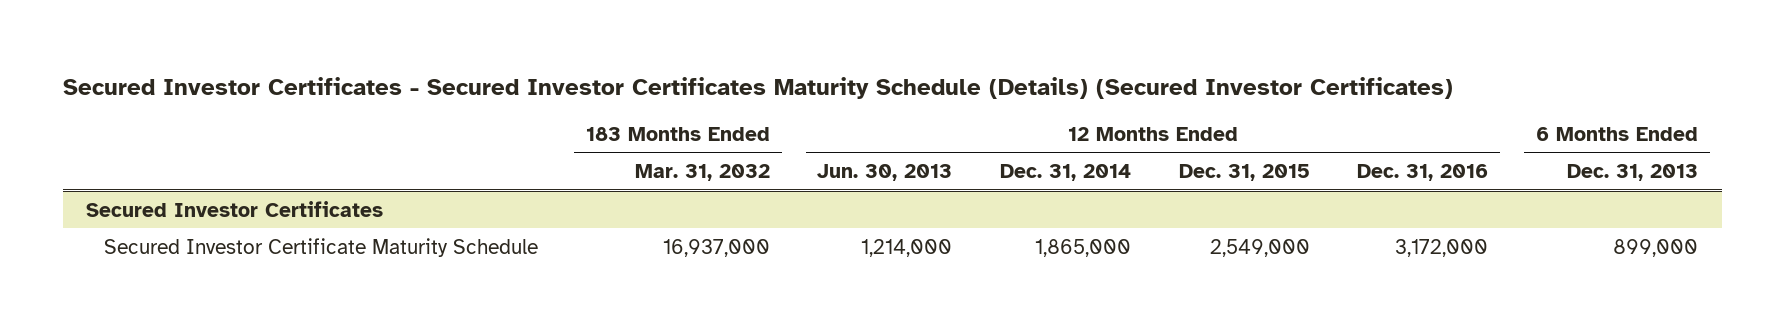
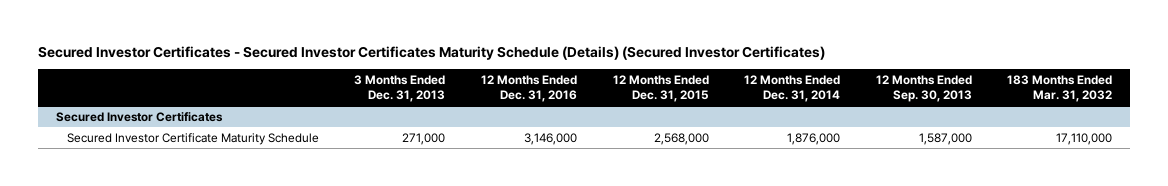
- | 183 Months Ended Mar. 31, 2032 | 12 Months Ended Jun. 30, 2013 | 12 Months Ended Dec. 31, 2014 | 12 Months Ended Dec. 31, 2015 | 12 Months Ended Dec. 31, 2016 | 6 Months Ended Dec. 31, 2013
+ | 3 Months Ended Dec. 31, 2013 | 12 Months Ended Dec. 31, 2016 | 12 Months Ended Dec. 31, 2015 | 12 Months Ended Dec. 31, 2014 | 12 Months Ended Sep. 30, 2013 | 183 Months Ended Mar. 31, 2032
@ Secured Investor Certificates
- Secured Investor Certificate Maturity Schedule | 16,937,000 | 1,214,000 | 1,865,000 | 2,549,000 | 3,172,000 | 899,000
+ Secured Investor Certificate Maturity Schedule | 271,000 | 3,146,000 | 2,568,000 | 1,876,000 | 1,587,000 | 17,110,000

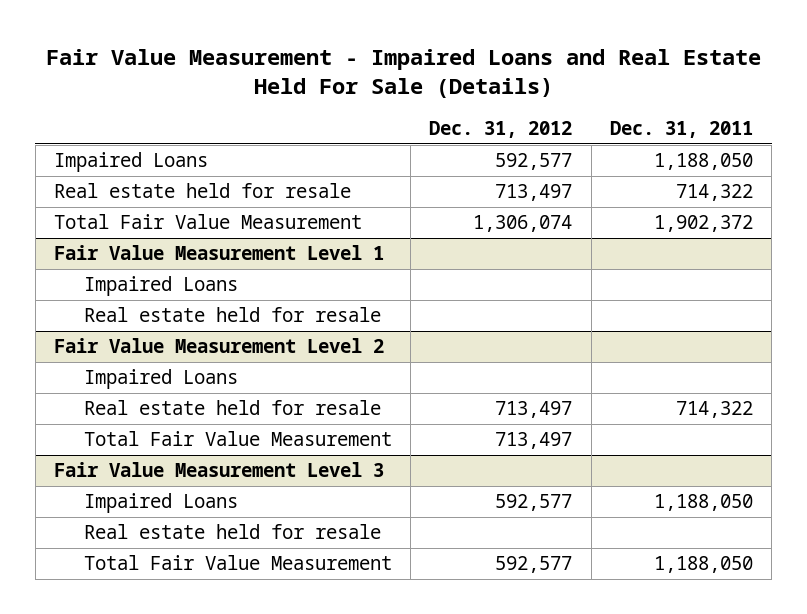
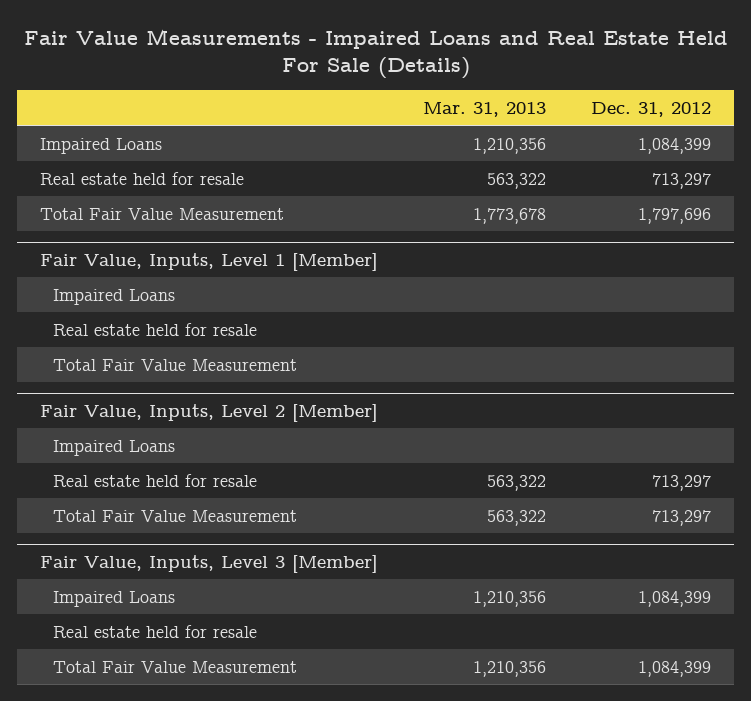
- Fair Value Measurement - Impaired Loans and Real Estate Held For Sale (Details)
+ Fair Value Measurements - Impaired Loans and Real Estate Held For Sale (Details)
- | Dec. 31, 2012 | Dec. 31, 2011
+ | Mar. 31, 2013 | Dec. 31, 2012
- Impaired Loans | 592,577 | 1,188,050
- Real estate held for resale | 713,497 | 714,322
- Total Fair Value Measurement | 1,306,074 | 1,902,372
- Fair Value Measurement Level 1
+ Impaired Loans | 1,210,356 | 1,084,399
+ Real estate held for resale | 563,322 | 713,297
+ Total Fair Value Measurement | 1,773,678 | 1,797,696
+ Fair Value, Inputs, Level 1 [Member]
- Fair Value Measurement Level 2
+ Total Fair Value Measurement
+ Fair Value, Inputs, Level 2 [Member]
- Real estate held for resale | 713,497 | 714,322
- Total Fair Value Measurement | 713,497 |
- Fair Value Measurement Level 3
- Impaired Loans | 592,577 | 1,188,050
+ Real estate held for resale | 563,322 | 713,297
+ Total Fair Value Measurement | 563,322 | 713,297
+ Fair Value, Inputs, Level 3 [Member]
+ Impaired Loans | 1,210,356 | 1,084,399
- Total Fair Value Measurement | 592,577 | 1,188,050
+ Total Fair Value Measurement | 1,210,356 | 1,084,399

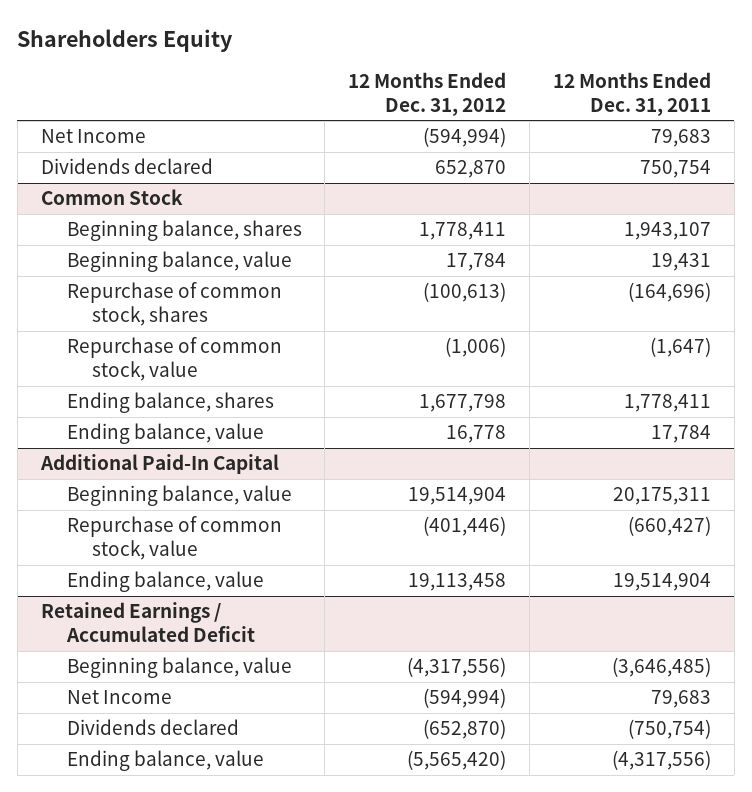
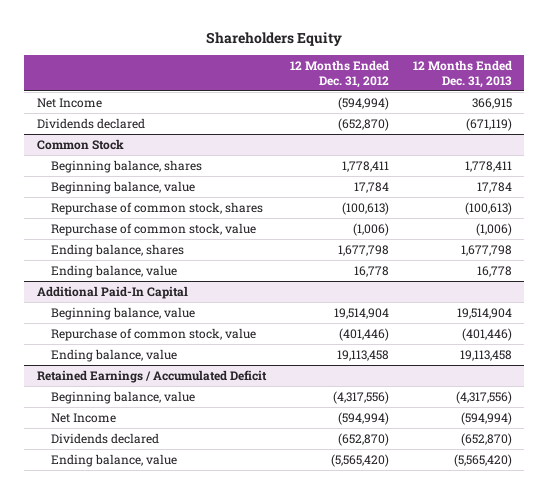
- | 12 Months Ended Dec. 31, 2012 | 12 Months Ended Dec. 31, 2011
+ | 12 Months Ended Dec. 31, 2012 | 12 Months Ended Dec. 31, 2013
- Dividends declared | 652,870 | 750,754
+ Dividends declared | (652,870) | (671,119)

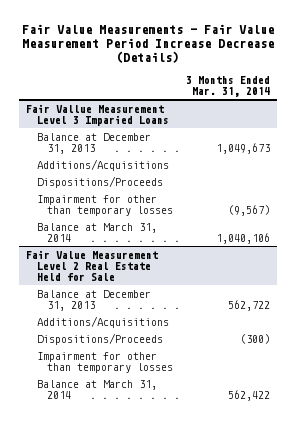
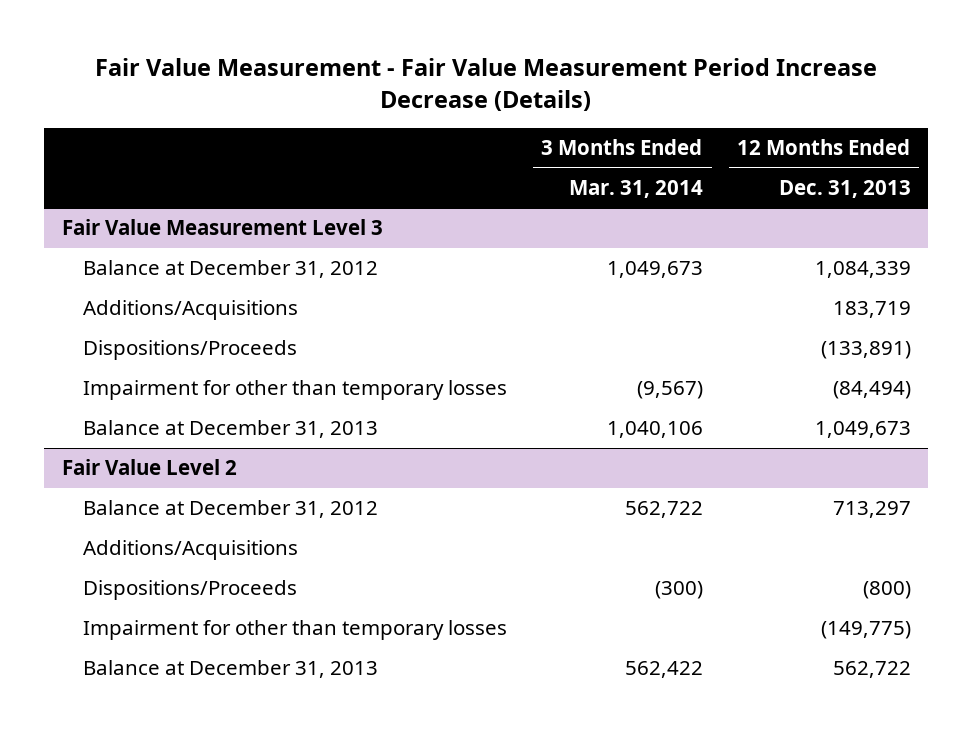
- Fair Value Measurements - Fair Value Measurement Period Increase Decrease (Details)
+ Fair Value Measurement - Fair Value Measurement Period Increase Decrease (Details)
- | 3 Months Ended Mar. 31, 2014
+ | 3 Months Ended Mar. 31, 2014 | 12 Months Ended Dec. 31, 2013
- Fair Vallue Measurement Level 3 Imparied Loans
- Balance at December 31, 2013 | 1,049,673
+ Fair Value Measurement Level 3
+ Balance at December 31, 2012 | 1,049,673 | 1,084,339
- Balance at March 31, 2014 | 1,040,106
- Fair Value Measurement Level 2 Real Estate Held for Sale
- Balance at December 31, 2013 | 562,722
+ Balance at December 31, 2013 | 1,040,106 | 1,049,673
+ Fair Value Level 2
+ Balance at December 31, 2012 | 562,722 | 713,297
- Balance at March 31, 2014 | 562,422
+ Balance at December 31, 2013 | 562,422 | 562,722

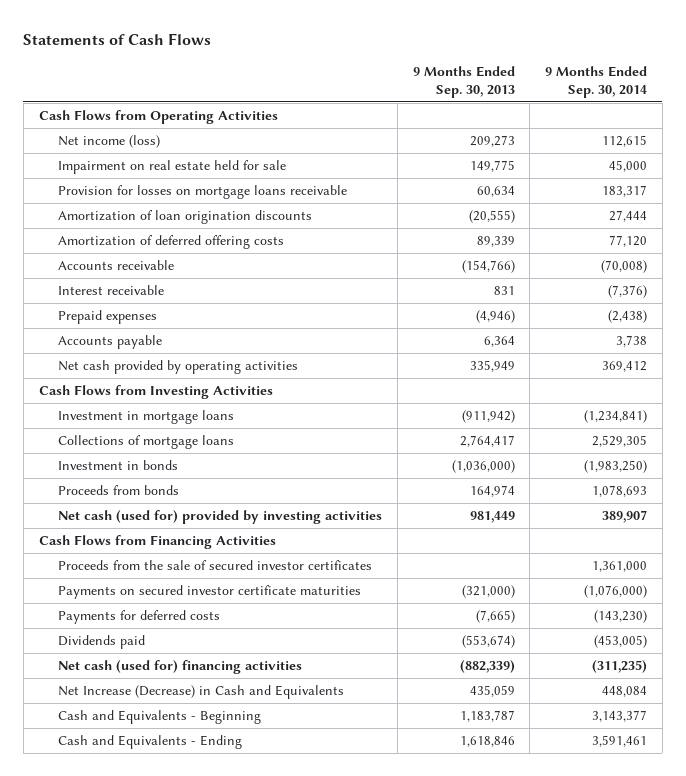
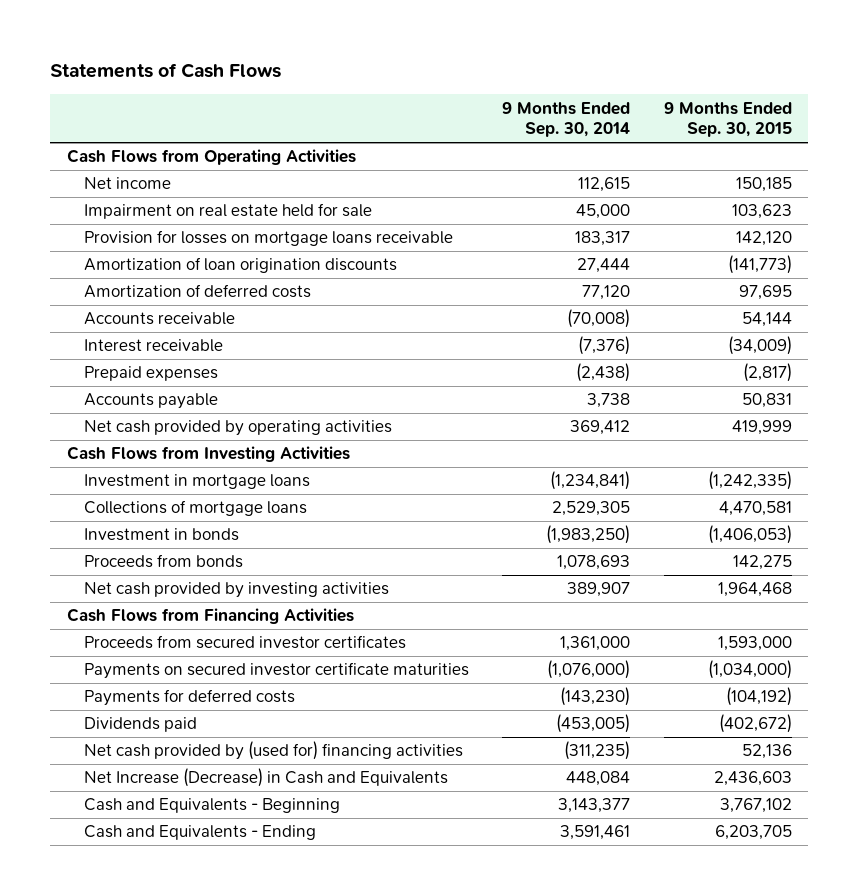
- | 9 Months Ended Sep. 30, 2013 | 9 Months Ended Sep. 30, 2014
+ | 9 Months Ended Sep. 30, 2014 | 9 Months Ended Sep. 30, 2015
- Net income (loss) | 209,273 | 112,615
+ Net income | 112,615 | 150,185
- Amortization of deferred offering costs | 89,339 | 77,120
+ Amortization of deferred costs | 77,120 | 97,695
- Net cash (used for) provided by investing activities | 981,449 | 389,907
+ Net cash provided by investing activities | 389,907 | 1,964,468
- Proceeds from the sale of secured investor certificates | | 1,361,000
+ Proceeds from secured investor certificates | 1,361,000 | 1,593,000
- Net cash (used for) financing activities | (882,339) | (311,235)
+ Net cash provided by (used for) financing activities | (311,235) | 52,136

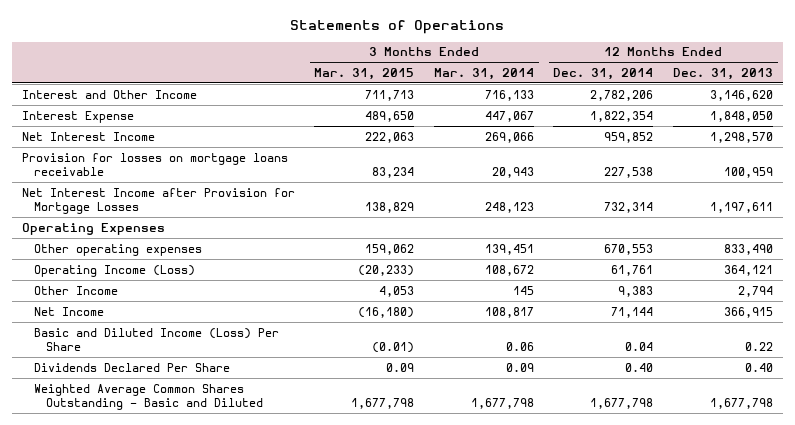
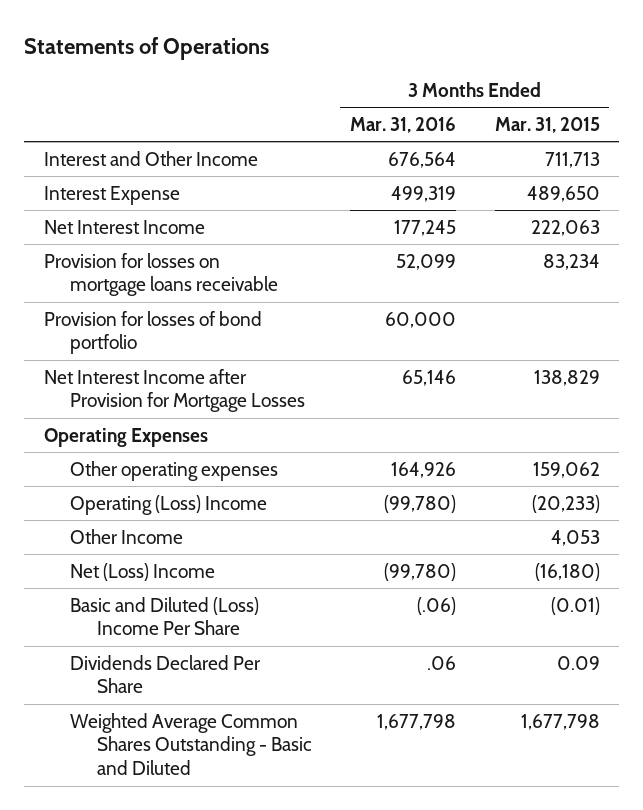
- | 3 Months Ended Mar. 31, 2015 | 3 Months Ended Mar. 31, 2014 | 12 Months Ended Dec. 31, 2014 | 12 Months Ended Dec. 31, 2013
+ | 3 Months Ended Mar. 31, 2016 | 3 Months Ended Mar. 31, 2015
+ Provision for losses of bond portfolio | 60,000 |
- Operating Income (Loss) | (20,233) | 108,672 | 61,761 | 364,121
+ Operating (Loss) Income | (99,780) | (20,233)
- Net Income | (16,180) | 108,817 | 71,144 | 366,915
- Basic and Diluted Income (Loss) Per Share | (0.01) | 0.06 | 0.04 | 0.22
+ Net (Loss) Income | (99,780) | (16,180)
+ Basic and Diluted (Loss) Income Per Share | (.06) | (0.01)

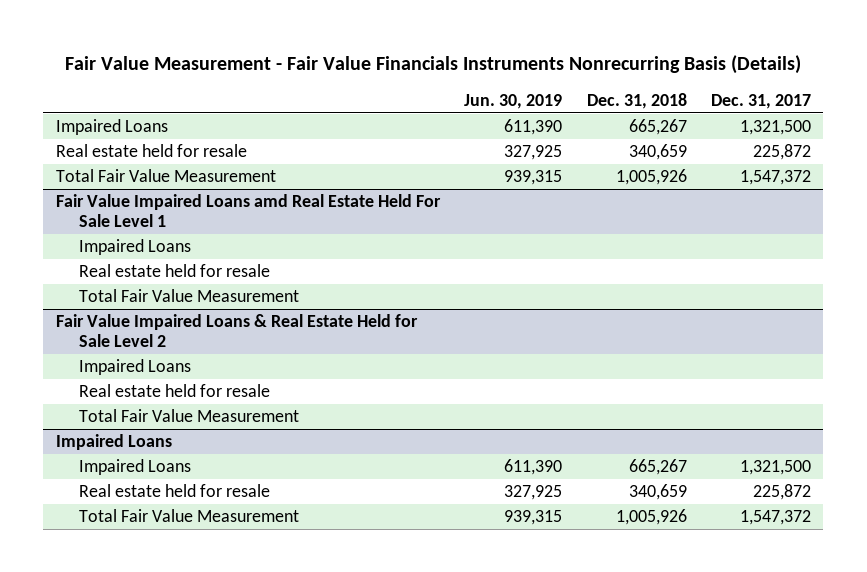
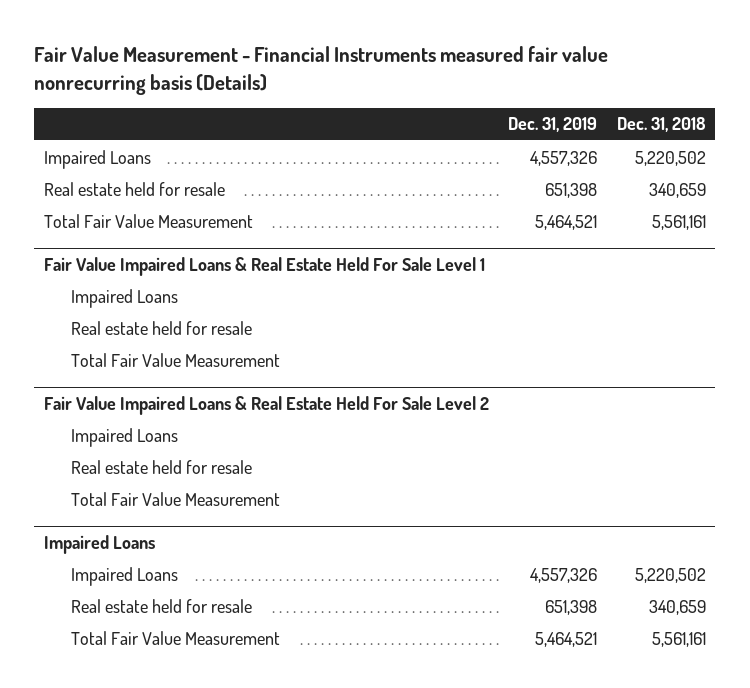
- Fair Value Measurement - Fair Value Financials Instruments Nonrecurring Basis (Details)
+ Fair Value Measurement - Financial Instruments measured fair value nonrecurring basis (Details)
- | Jun. 30, 2019 | Dec. 31, 2018 | Dec. 31, 2017
+ | Dec. 31, 2019 | Dec. 31, 2018
- Impaired Loans | 611,390 | 665,267 | 1,321,500
+ Impaired Loans | 4,557,326 | 5,220,502
- Total Fair Value Measurement | 939,315 | 1,005,926 | 1,547,372
- Fair Value Impaired Loans amd Real Estate Held For Sale Level 1
+ Total Fair Value Measurement | 5,464,521 | 5,561,161
+ Fair Value Impaired Loans & Real Estate Held For Sale Level 1
- Fair Value Impaired Loans & Real Estate Held for Sale Level 2
+ Fair Value Impaired Loans & Real Estate Held For Sale Level 2
@ Impaired Loans
- Impaired Loans | 611,390 | 665,267 | 1,321,500
+ Impaired Loans | 4,557,326 | 5,220,502
- Total Fair Value Measurement | 939,315 | 1,005,926 | 1,547,372
+ Total Fair Value Measurement | 5,464,521 | 5,561,161

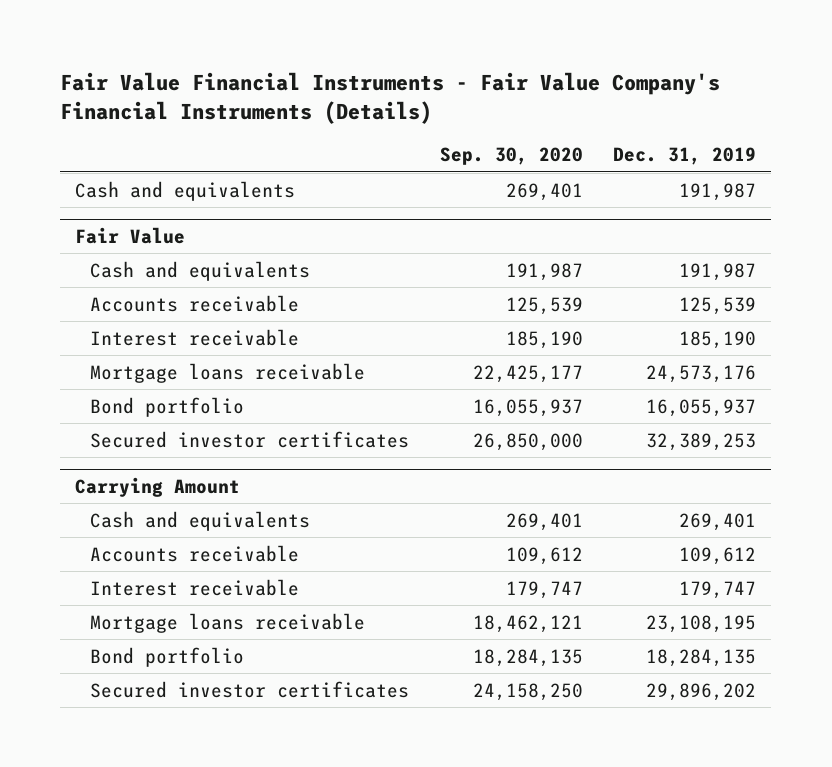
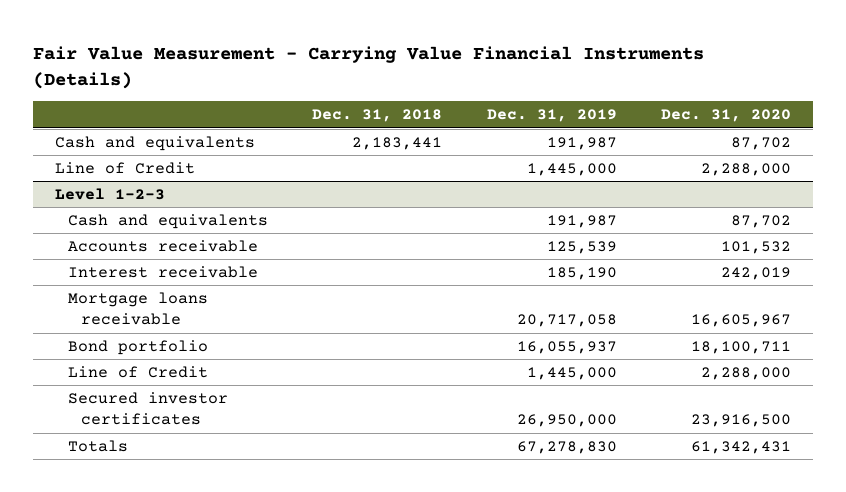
- Fair Value Financial Instruments - Fair Value Company's Financial Instruments (Details)
+ Fair Value Measurement - Carrying Value Financial Instruments (Details)
- | Sep. 30, 2020 | Dec. 31, 2019
+ | Dec. 31, 2018 | Dec. 31, 2019 | Dec. 31, 2020
- Fair Value
+ Line of Credit | | 1,445,000 | 2,288,000
+ Level 1-2-3
- Mortgage loans receivable | 22,425,177 | 24,573,176
+ Mortgage loans receivable | | 20,717,058 | 16,605,967
- Secured investor certificates | 26,850,000 | 32,389,253
- Carrying Amount
- Cash and equivalents | 269,401 | 269,401
- Accounts receivable | 109,612 | 109,612
- Interest receivable | 179,747 | 179,747
- Mortgage loans receivable | 18,462,121 | 23,108,195
- Bond portfolio | 18,284,135 | 18,284,135
- Secured investor certificates | 24,158,250 | 29,896,202
+ Line of Credit | | 1,445,000 | 2,288,000
+ Secured investor certificates | | 26,950,000 | 23,916,500
+ Totals | | 67,278,830 | 61,342,431

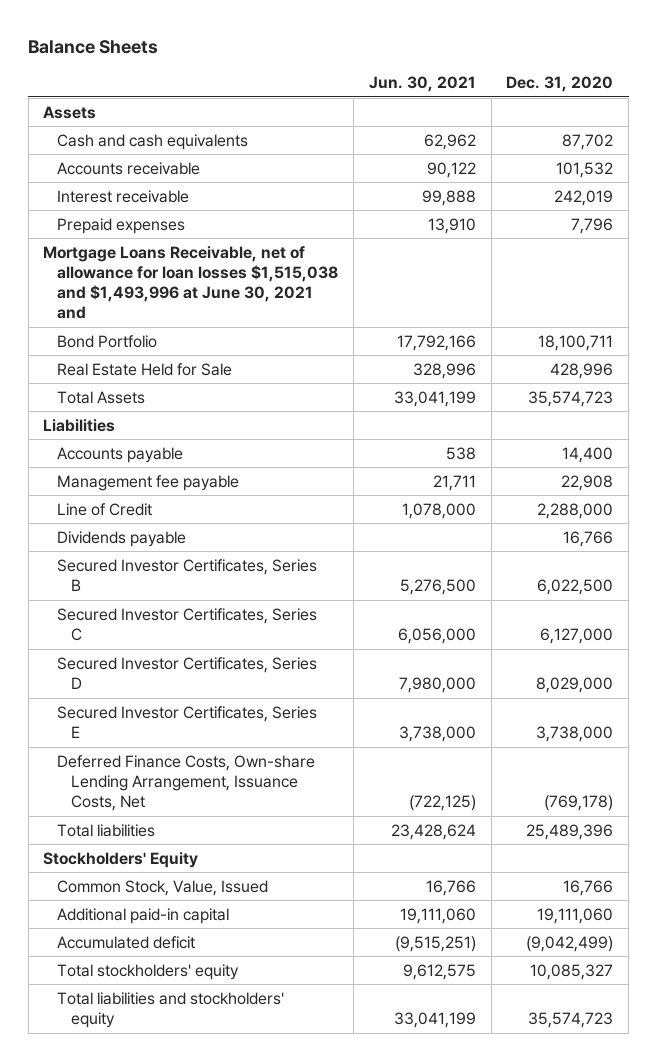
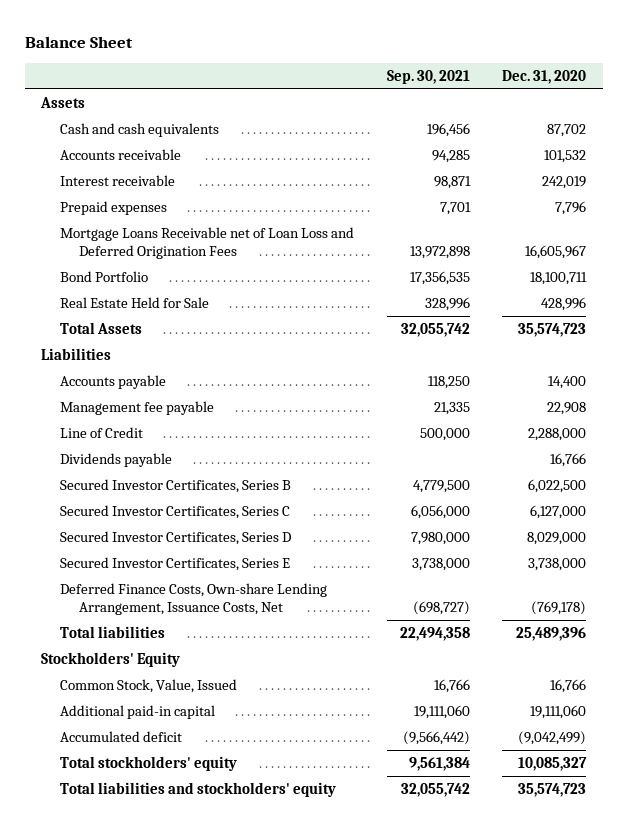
- Balance Sheets
+ Balance Sheet
- | Jun. 30, 2021 | Dec. 31, 2020
+ | Sep. 30, 2021 | Dec. 31, 2020
- Mortgage Loans Receivable, net of allowance for loan losses $1,515,038 and $1,493,996 at June 30, 2021 and
+ Mortgage Loans Receivable net of Loan Loss and Deferred Origination Fees | 13,972,898 | 16,605,967

